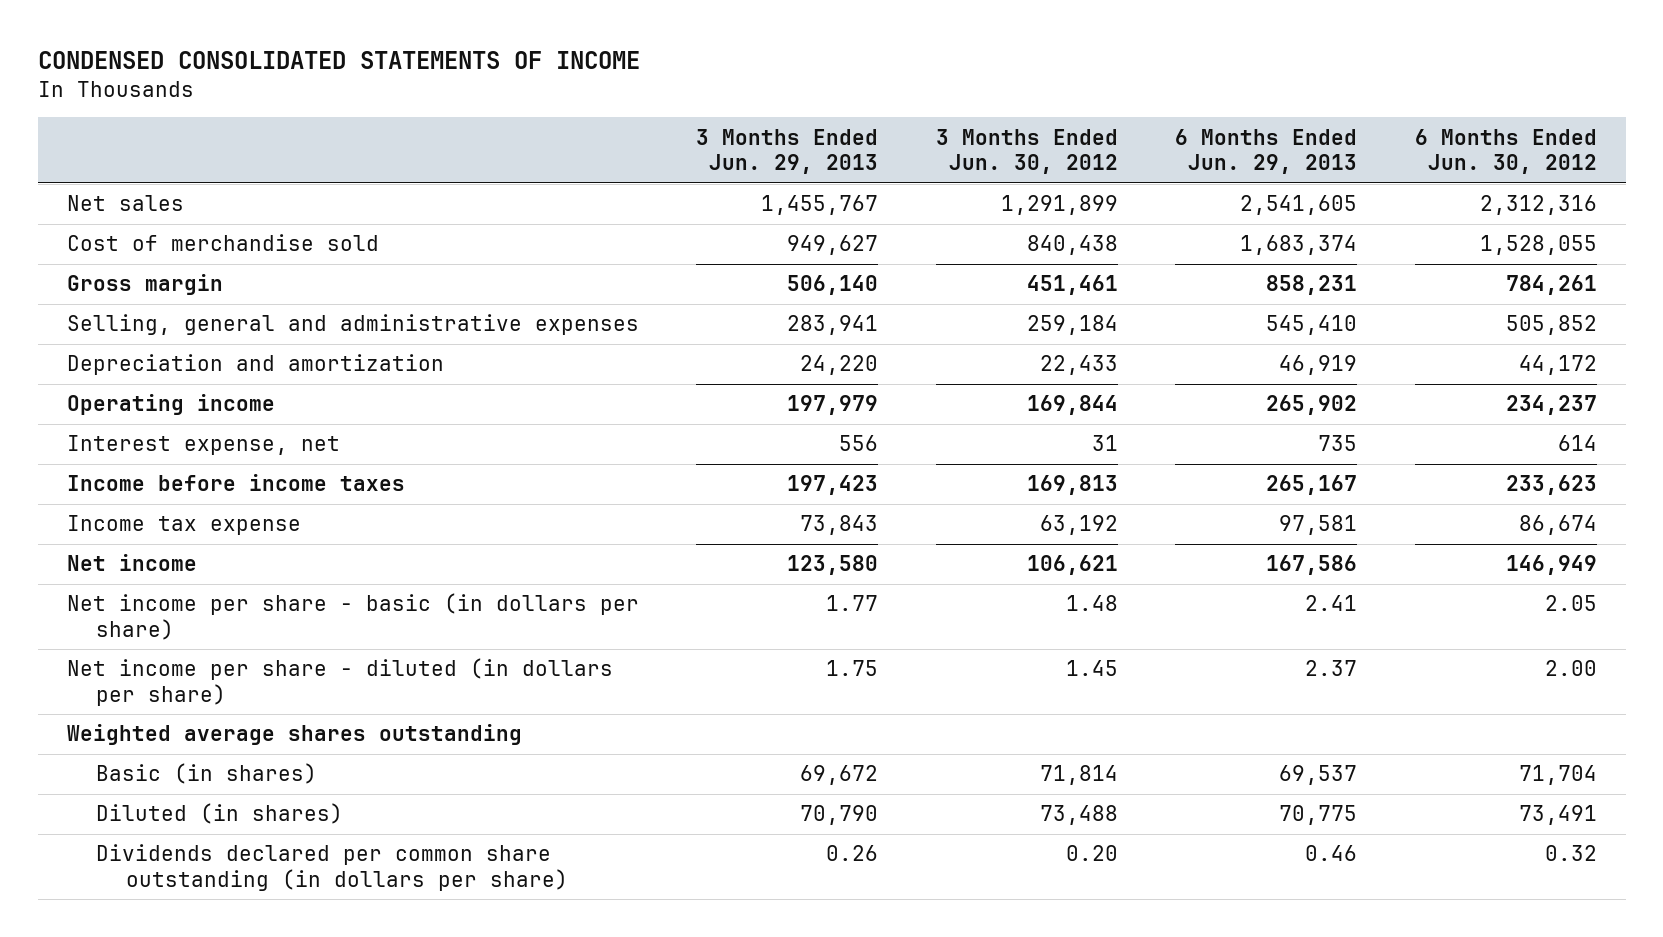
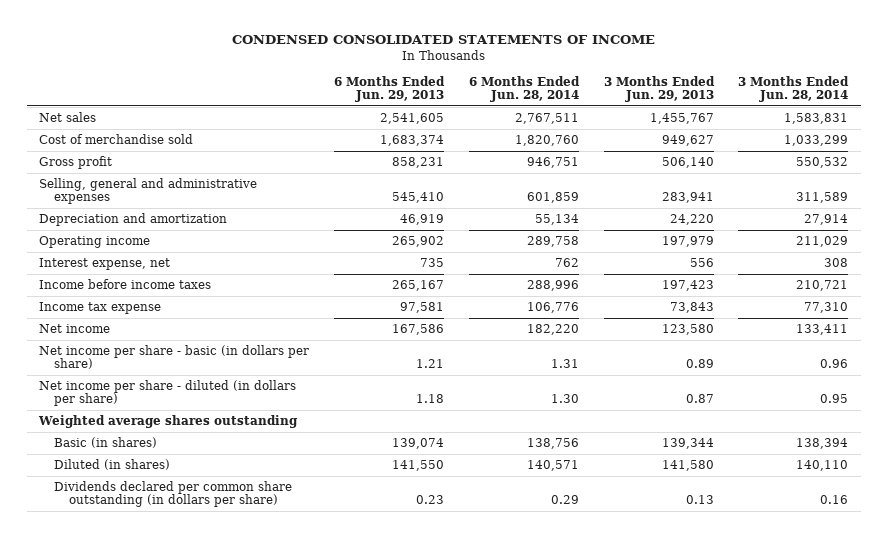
- | 3 Months Ended Jun. 29, 2013 | 3 Months Ended Jun. 30, 2012 | 6 Months Ended Jun. 29, 2013 | 6 Months Ended Jun. 30, 2012
+ | 6 Months Ended Jun. 29, 2013 | 6 Months Ended Jun. 28, 2014 | 3 Months Ended Jun. 29, 2013 | 3 Months Ended Jun. 28, 2014
- Gross margin | 506,140 | 451,461 | 858,231 | 784,261
+ Gross profit | 858,231 | 946,751 | 506,140 | 550,532
- Net income per share - basic (in dollars per share) | 1.77 | 1.48 | 2.41 | 2.05
- Net income per share - diluted (in dollars per share) | 1.75 | 1.45 | 2.37 | 2.00
+ Net income per share - basic (in dollars per share) | 1.21 | 1.31 | 0.89 | 0.96
+ Net income per share - diluted (in dollars per share) | 1.18 | 1.30 | 0.87 | 0.95
- Basic (in shares) | 69,672 | 71,814 | 69,537 | 71,704
- Diluted (in shares) | 70,790 | 73,488 | 70,775 | 73,491
- Dividends declared per common share outstanding (in dollars per share) | 0.26 | 0.20 | 0.46 | 0.32
+ Basic (in shares) | 139,074 | 138,756 | 139,344 | 138,394
+ Diluted (in shares) | 141,550 | 140,571 | 141,580 | 140,110
+ Dividends declared per common share outstanding (in dollars per share) | 0.23 | 0.29 | 0.13 | 0.16

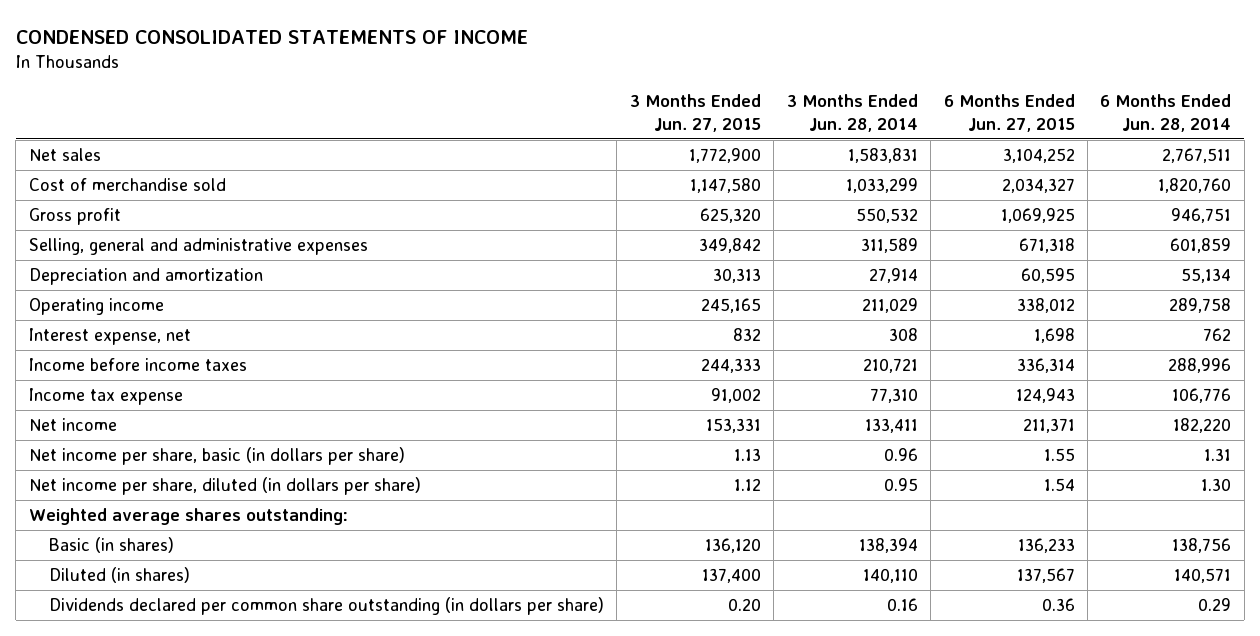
- | 6 Months Ended Jun. 29, 2013 | 6 Months Ended Jun. 28, 2014 | 3 Months Ended Jun. 29, 2013 | 3 Months Ended Jun. 28, 2014
+ | 3 Months Ended Jun. 27, 2015 | 3 Months Ended Jun. 28, 2014 | 6 Months Ended Jun. 27, 2015 | 6 Months Ended Jun. 28, 2014
- Net income per share - basic (in dollars per share) | 1.21 | 1.31 | 0.89 | 0.96
- Net income per share - diluted (in dollars per share) | 1.18 | 1.30 | 0.87 | 0.95
- Weighted average shares outstanding
+ Net income per share, basic (in dollars per share) | 1.13 | 0.96 | 1.55 | 1.31
+ Net income per share, diluted (in dollars per share) | 1.12 | 0.95 | 1.54 | 1.30
+ Weighted average shares outstanding:

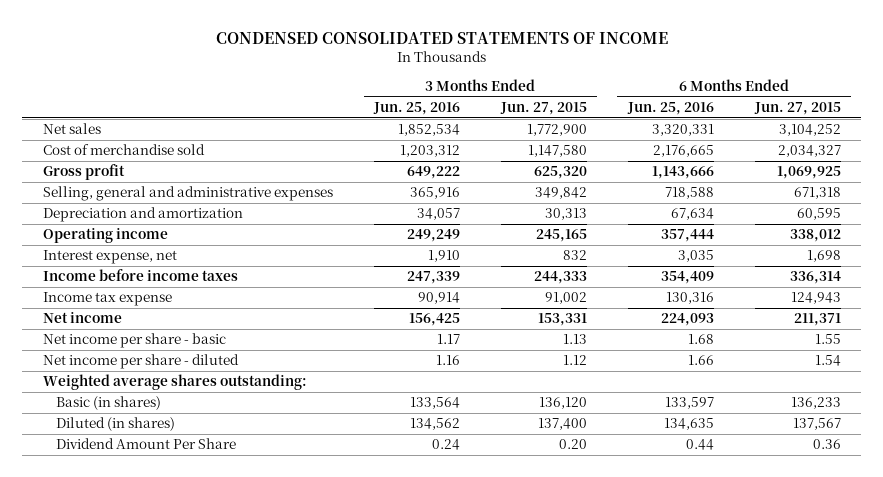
- | 3 Months Ended Jun. 27, 2015 | 3 Months Ended Jun. 28, 2014 | 6 Months Ended Jun. 27, 2015 | 6 Months Ended Jun. 28, 2014
+ | 3 Months Ended Jun. 25, 2016 | 3 Months Ended Jun. 27, 2015 | 6 Months Ended Jun. 25, 2016 | 6 Months Ended Jun. 27, 2015
- Net income per share, basic (in dollars per share) | 1.13 | 0.96 | 1.55 | 1.31
- Net income per share, diluted (in dollars per share) | 1.12 | 0.95 | 1.54 | 1.30
+ Net income per share - basic | 1.17 | 1.13 | 1.68 | 1.55
+ Net income per share - diluted | 1.16 | 1.12 | 1.66 | 1.54
- Dividends declared per common share outstanding (in dollars per share) | 0.20 | 0.16 | 0.36 | 0.29
+ Dividend Amount Per Share | 0.24 | 0.20 | 0.44 | 0.36

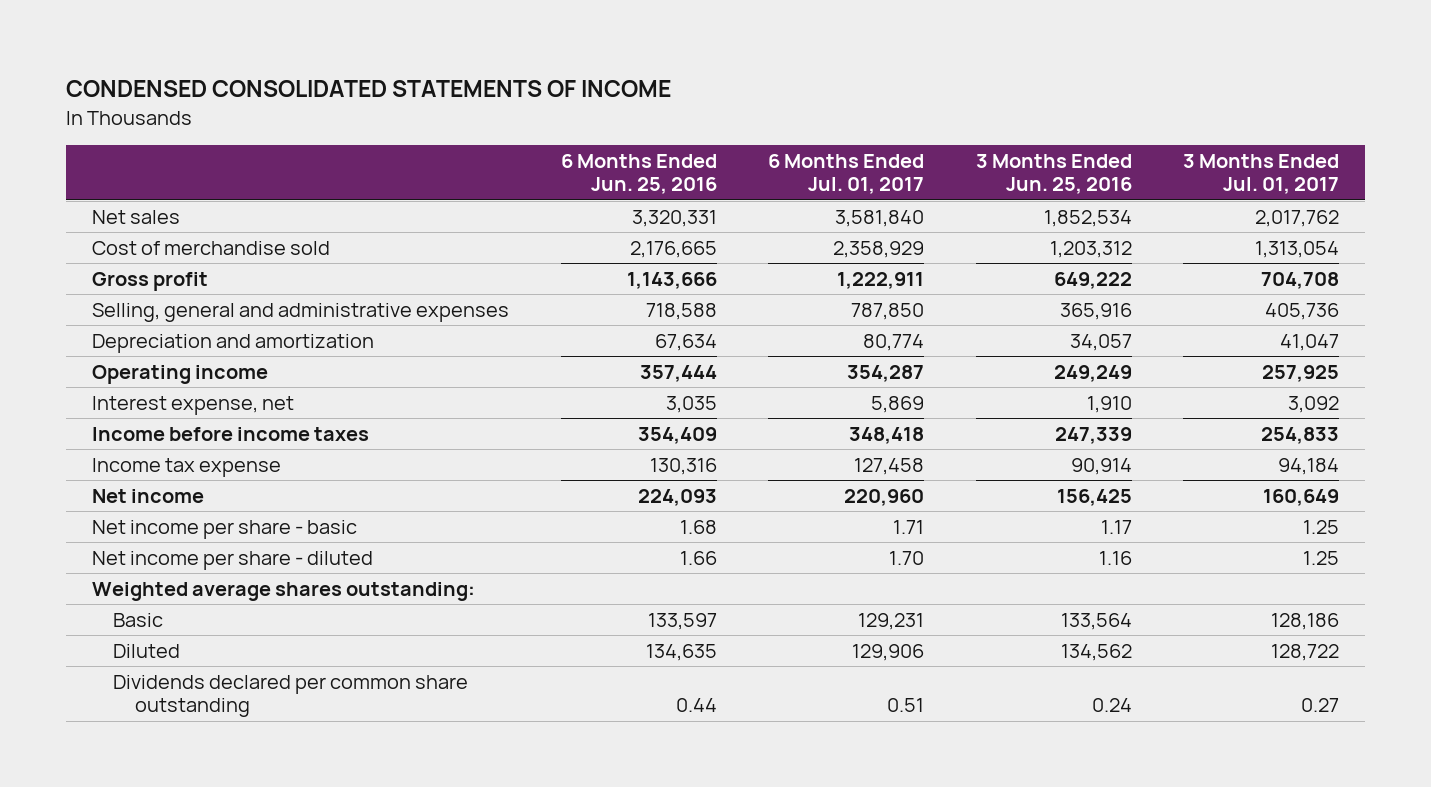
- | 3 Months Ended Jun. 25, 2016 | 3 Months Ended Jun. 27, 2015 | 6 Months Ended Jun. 25, 2016 | 6 Months Ended Jun. 27, 2015
+ | 6 Months Ended Jun. 25, 2016 | 6 Months Ended Jul. 01, 2017 | 3 Months Ended Jun. 25, 2016 | 3 Months Ended Jul. 01, 2017
- Basic (in shares) | 133,564 | 136,120 | 133,597 | 136,233
- Diluted (in shares) | 134,562 | 137,400 | 134,635 | 137,567
- Dividend Amount Per Share | 0.24 | 0.20 | 0.44 | 0.36
+ Basic | 133,597 | 129,231 | 133,564 | 128,186
+ Diluted | 134,635 | 129,906 | 134,562 | 128,722
+ Dividends declared per common share outstanding | 0.44 | 0.51 | 0.24 | 0.27

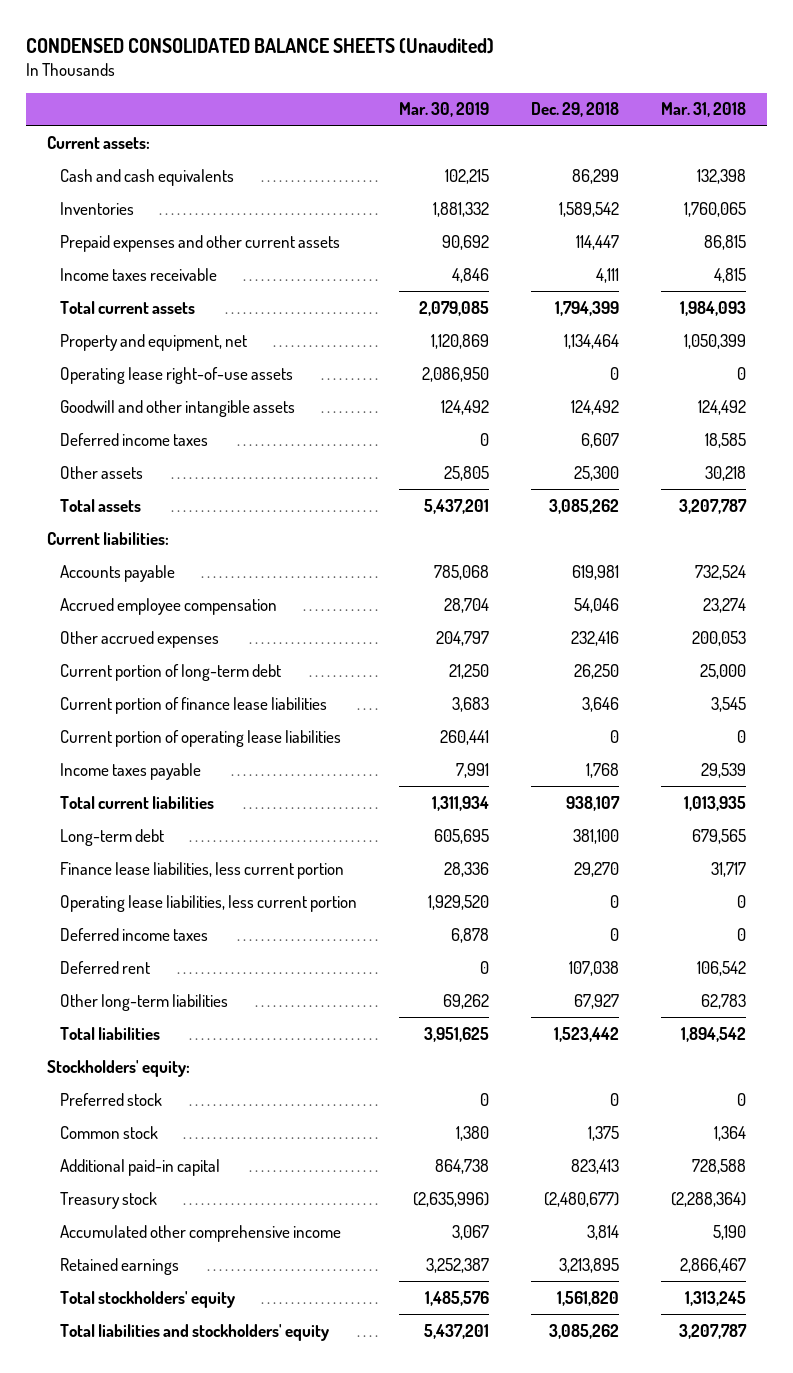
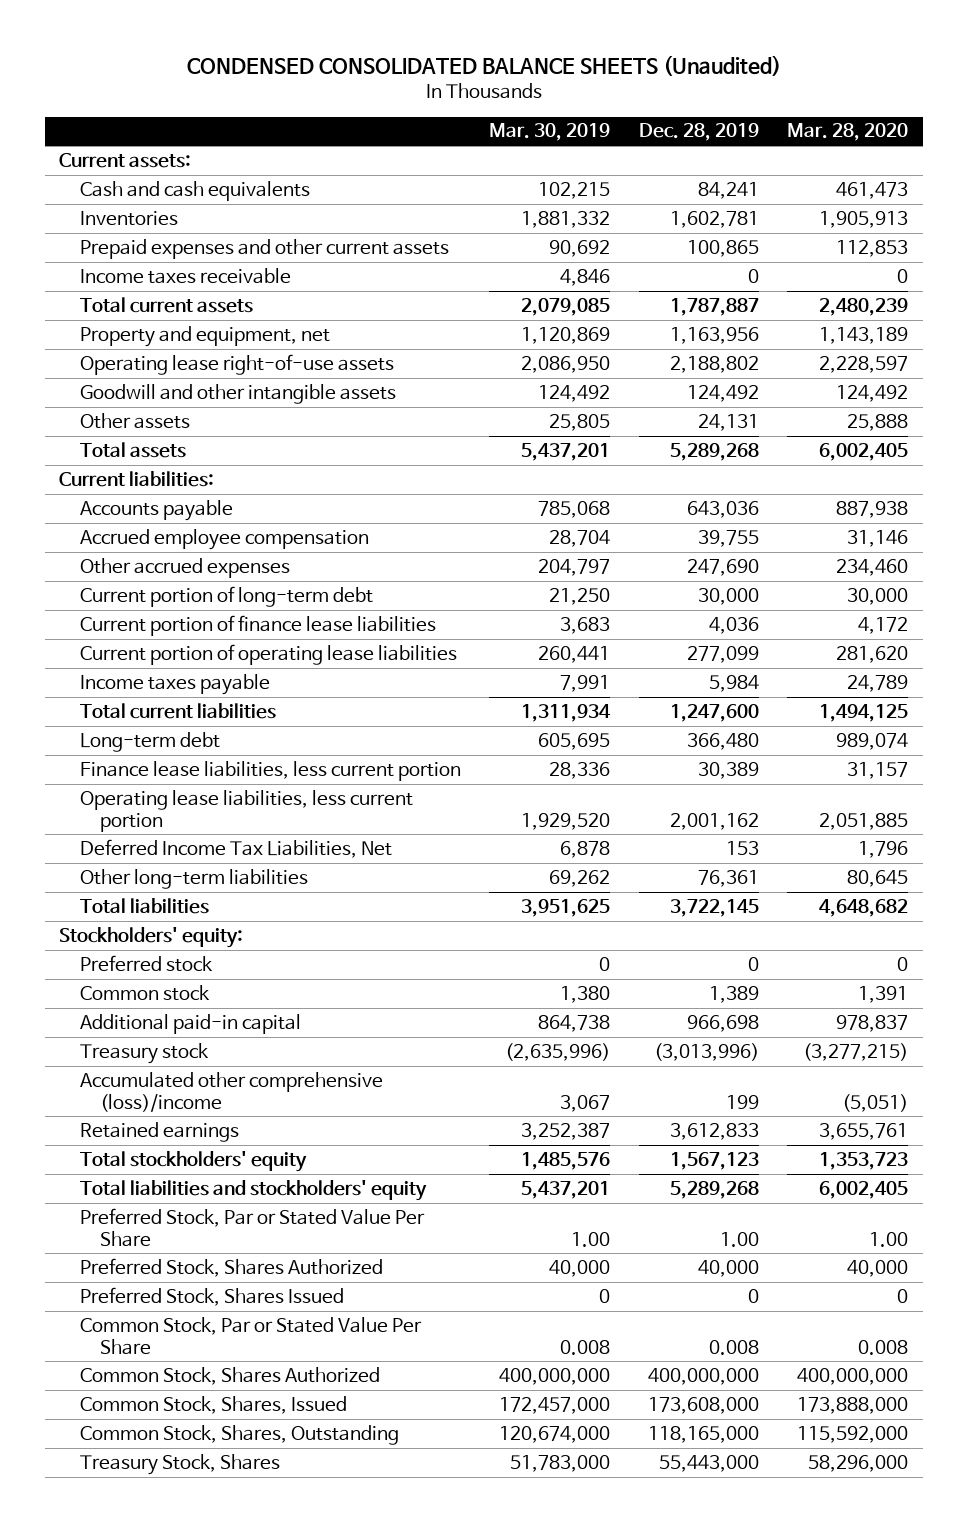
- | Mar. 30, 2019 | Dec. 29, 2018 | Mar. 31, 2018
+ | Mar. 30, 2019 | Dec. 28, 2019 | Mar. 28, 2020
- Deferred income taxes | 0 | 6,607 | 18,585
- Deferred income taxes | 6,878 | 0 | 0
- Deferred rent | 0 | 107,038 | 106,542
+ Deferred Income Tax Liabilities, Net | 6,878 | 153 | 1,796
- Accumulated other comprehensive income | 3,067 | 3,814 | 5,190
+ Accumulated other comprehensive (loss)/income | 3,067 | 199 | (5,051)
+ Preferred Stock, Par or Stated Value Per Share | 1.00 | 1.00 | 1.00
+ Preferred Stock, Shares Authorized | 40,000 | 40,000 | 40,000
+ Preferred Stock, Shares Issued | 0 | 0 | 0
+ Common Stock, Par or Stated Value Per Share | 0.008 | 0.008 | 0.008
+ Common Stock, Shares Authorized | 400,000,000 | 400,000,000 | 400,000,000
+ Common Stock, Shares, Issued | 172,457,000 | 173,608,000 | 173,888,000
+ Common Stock, Shares, Outstanding | 120,674,000 | 118,165,000 | 115,592,000
+ Treasury Stock, Shares | 51,783,000 | 55,443,000 | 58,296,000

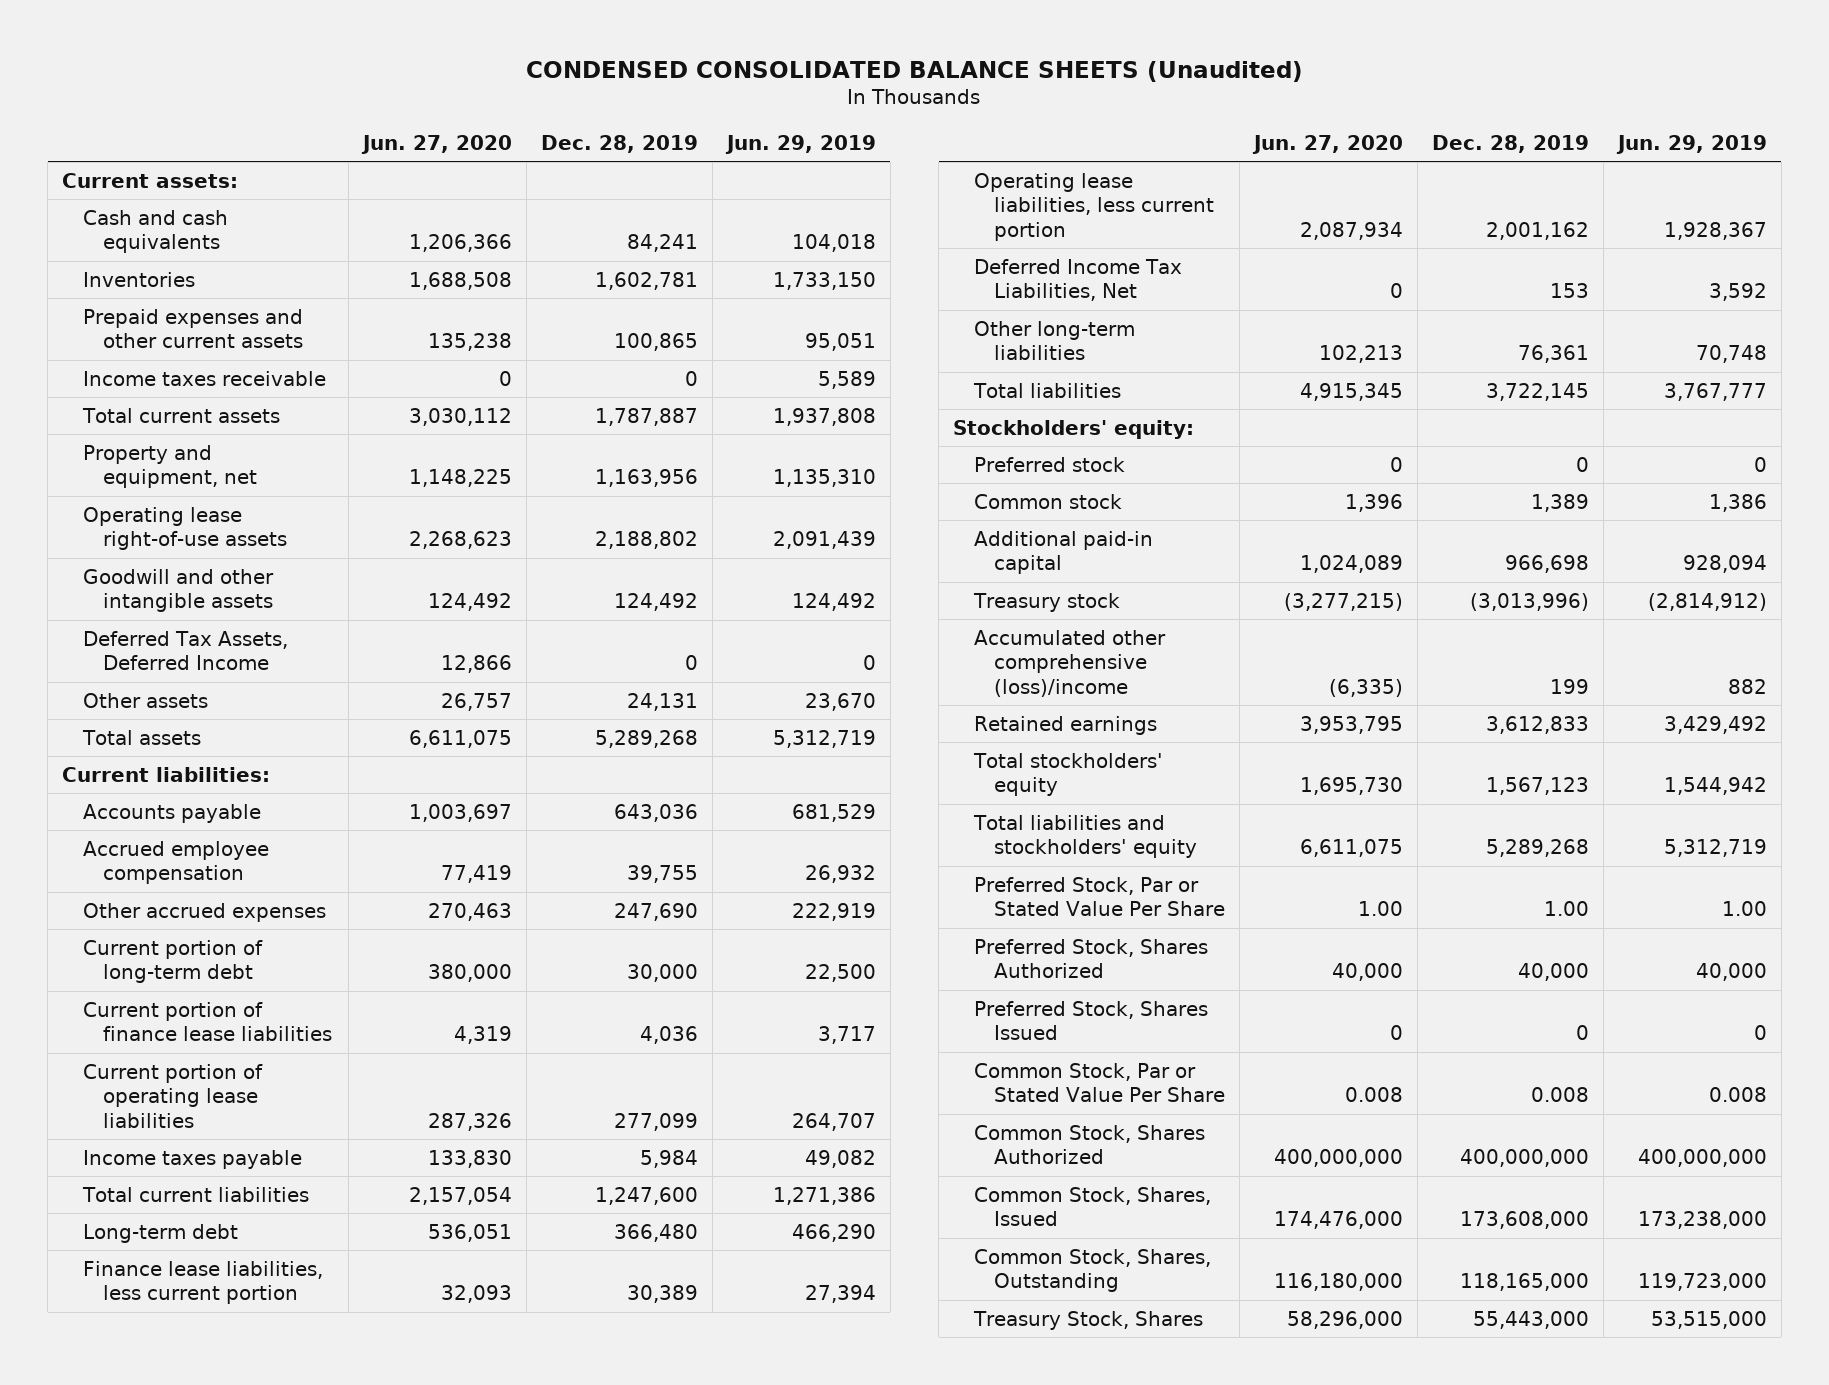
- | Mar. 30, 2019 | Dec. 28, 2019 | Mar. 28, 2020
+ | Jun. 27, 2020 | Dec. 28, 2019 | Jun. 29, 2019
+ Deferred Tax Assets, Deferred Income | 12,866 | 0 | 0

